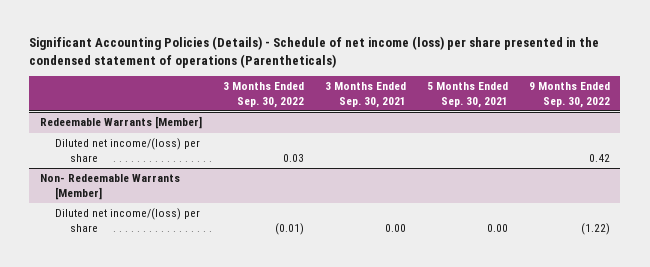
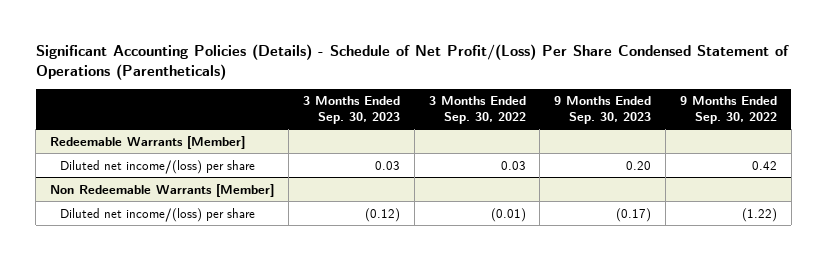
- Significant Accounting Policies (Details) - Schedule of net income (loss) per share presented in the condensed statement of operations (Parentheticals)
+ Significant Accounting Policies (Details) - Schedule of Net Profit/(Loss) Per Share Condensed Statement of Operations (Parentheticals)
- | 3 Months Ended Sep. 30, 2022 | 3 Months Ended Sep. 30, 2021 | 5 Months Ended Sep. 30, 2021 | 9 Months Ended Sep. 30, 2022
+ | 3 Months Ended Sep. 30, 2023 | 3 Months Ended Sep. 30, 2022 | 9 Months Ended Sep. 30, 2023 | 9 Months Ended Sep. 30, 2022
- Non- Redeemable Warrants [Member]
+ Non Redeemable Warrants [Member]

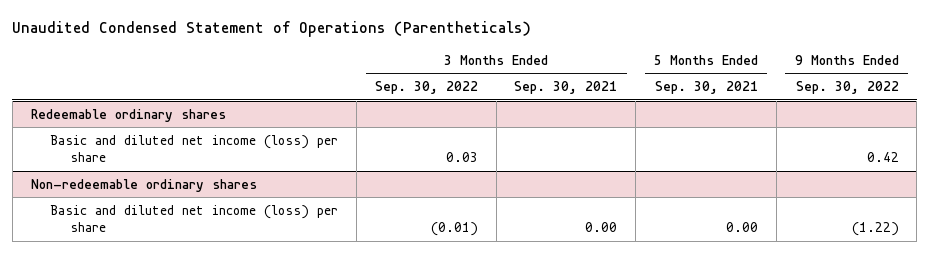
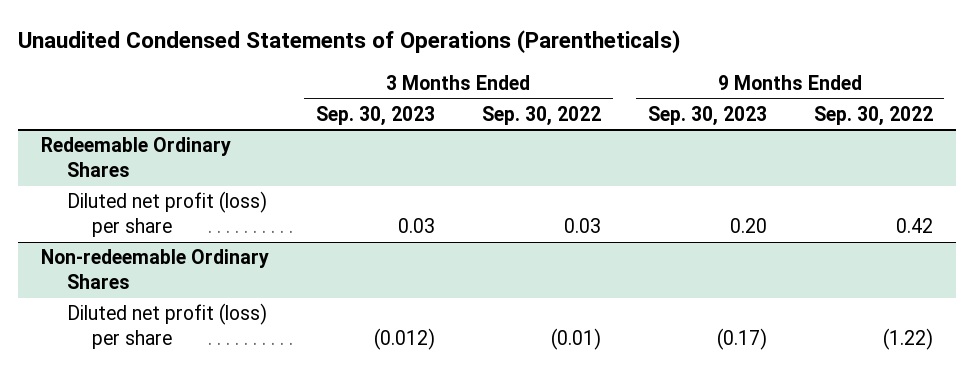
- Unaudited Condensed Statement of Operations (Parentheticals)
+ Unaudited Condensed Statements of Operations (Parentheticals)
- | 3 Months Ended Sep. 30, 2022 | 3 Months Ended Sep. 30, 2021 | 5 Months Ended Sep. 30, 2021 | 9 Months Ended Sep. 30, 2022
+ | 3 Months Ended Sep. 30, 2023 | 3 Months Ended Sep. 30, 2022 | 9 Months Ended Sep. 30, 2023 | 9 Months Ended Sep. 30, 2022
- Redeemable ordinary shares
- Basic and diluted net income (loss) per share | 0.03 | | | 0.42
- Non-redeemable ordinary shares
- Basic and diluted net income (loss) per share | (0.01) | 0.00 | 0.00 | (1.22)
+ Redeemable Ordinary Shares
+ Diluted net profit (loss) per share | 0.03 | 0.03 | 0.20 | 0.42
+ Non-redeemable Ordinary Shares
+ Diluted net profit (loss) per share | (0.012) | (0.01) | (0.17) | (1.22)

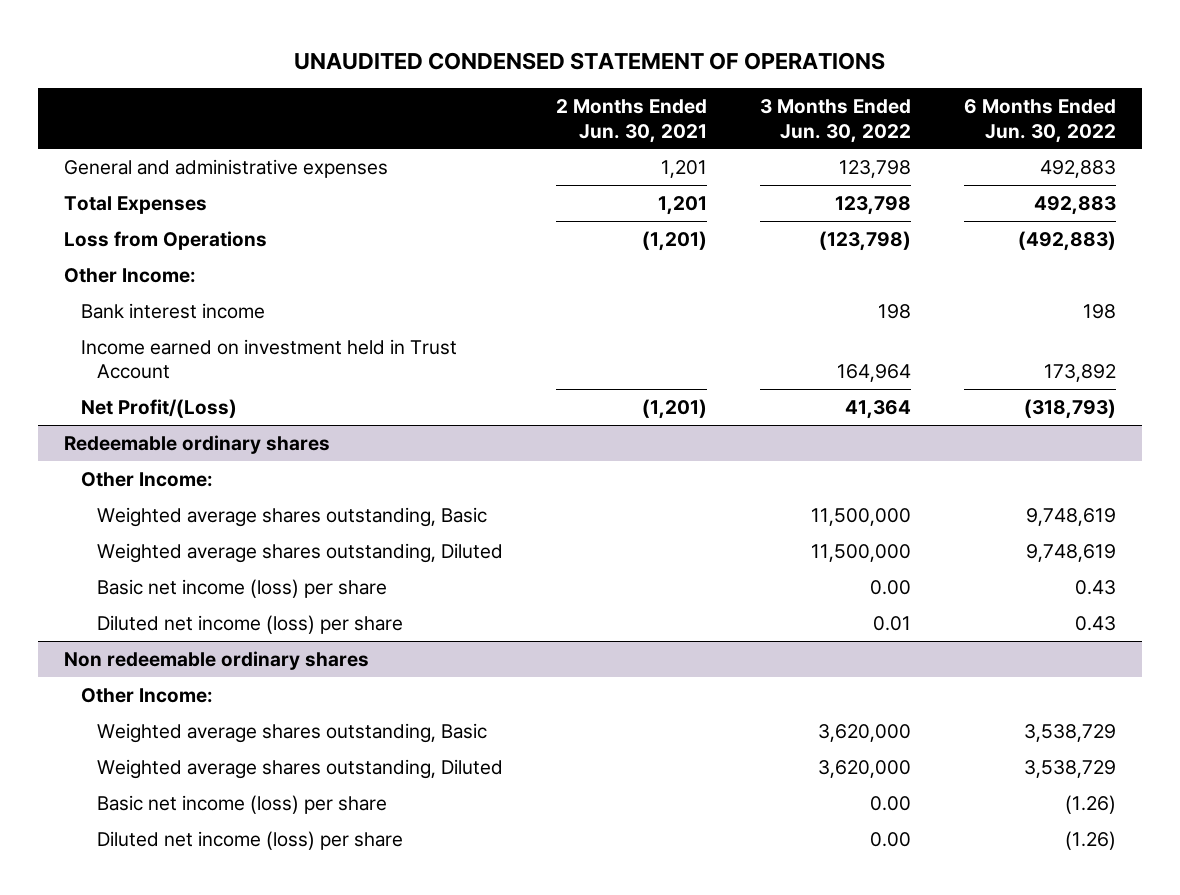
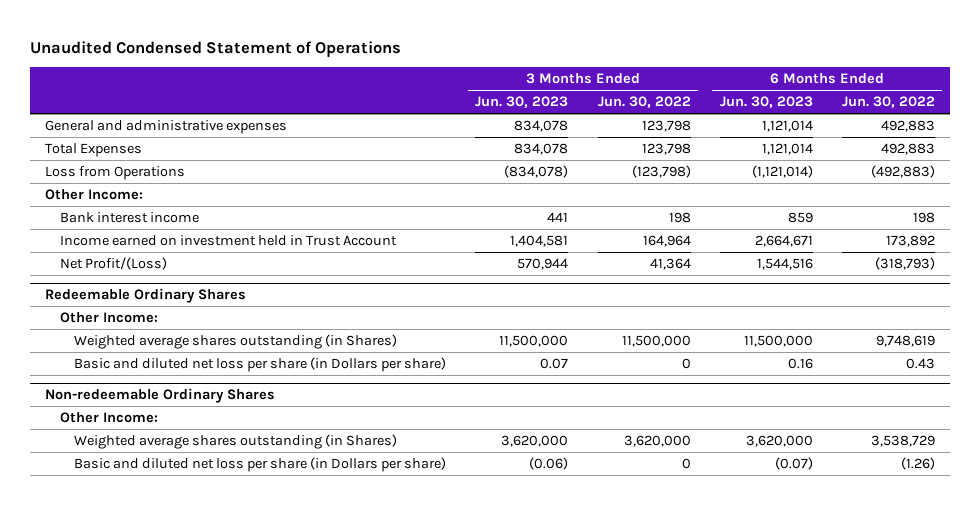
- UNAUDITED CONDENSED STATEMENT OF OPERATIONS
+ Unaudited Condensed Statement of Operations
- | 2 Months Ended Jun. 30, 2021 | 3 Months Ended Jun. 30, 2022 | 6 Months Ended Jun. 30, 2022
+ | 3 Months Ended Jun. 30, 2023 | 3 Months Ended Jun. 30, 2022 | 6 Months Ended Jun. 30, 2023 | 6 Months Ended Jun. 30, 2022
- Redeemable ordinary shares
+ Redeemable Ordinary Shares
- Weighted average shares outstanding, Basic | | 11,500,000 | 9,748,619
- Weighted average shares outstanding, Diluted | | 11,500,000 | 9,748,619
- Basic net income (loss) per share | | 0.00 | 0.43
- Diluted net income (loss) per share | | 0.01 | 0.43
- Non redeemable ordinary shares
+ Weighted average shares outstanding (in Shares) | 11,500,000 | 11,500,000 | 11,500,000 | 9,748,619
+ Basic and diluted net loss per share (in Dollars per share) | 0.07 | 0 | 0.16 | 0.43
+ Non-redeemable Ordinary Shares
- Weighted average shares outstanding, Basic | | 3,620,000 | 3,538,729
- Weighted average shares outstanding, Diluted | | 3,620,000 | 3,538,729
- Basic net income (loss) per share | | 0.00 | (1.26)
- Diluted net income (loss) per share | | 0.00 | (1.26)
+ Weighted average shares outstanding (in Shares) | 3,620,000 | 3,620,000 | 3,620,000 | 3,538,729
+ Basic and diluted net loss per share (in Dollars per share) | (0.06) | 0 | (0.07) | (1.26)

